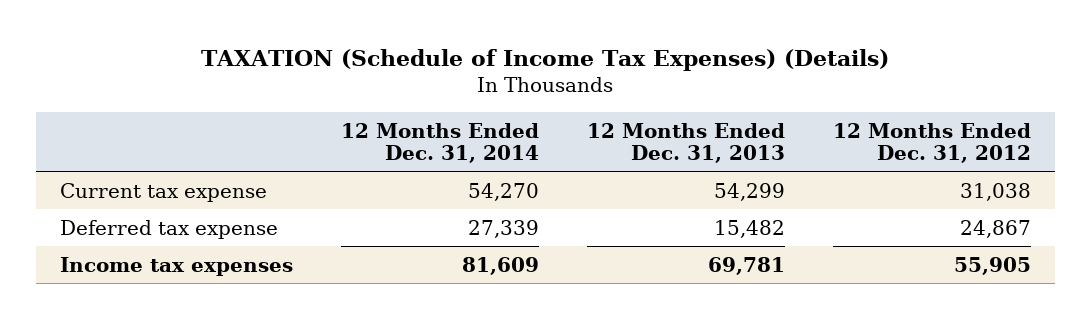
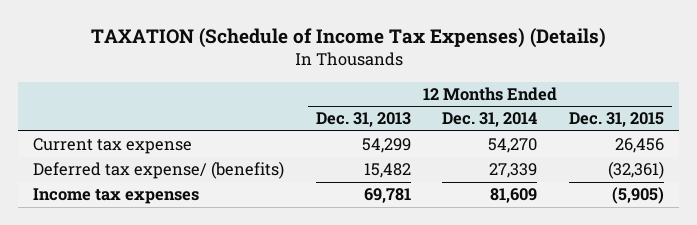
- | 12 Months Ended Dec. 31, 2014 | 12 Months Ended Dec. 31, 2013 | 12 Months Ended Dec. 31, 2012
+ | 12 Months Ended Dec. 31, 2013 | 12 Months Ended Dec. 31, 2014 | 12 Months Ended Dec. 31, 2015
- Deferred tax expense | 27,339 | 15,482 | 24,867
+ Deferred tax expense/ (benefits) | 15,482 | 27,339 | (32,361)

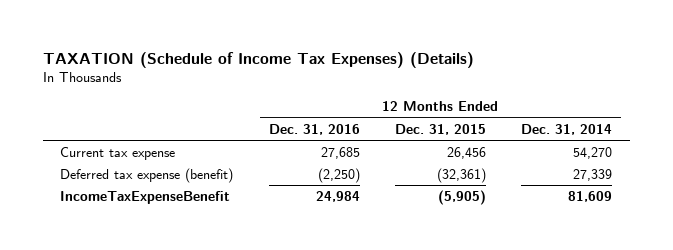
- | 12 Months Ended Dec. 31, 2013 | 12 Months Ended Dec. 31, 2014 | 12 Months Ended Dec. 31, 2015
+ | 12 Months Ended Dec. 31, 2016 | 12 Months Ended Dec. 31, 2015 | 12 Months Ended Dec. 31, 2014
- Deferred tax expense/ (benefits) | 15,482 | 27,339 | (32,361)
- Income tax expenses | 69,781 | 81,609 | (5,905)
+ Deferred tax expense (benefit) | (2,250) | (32,361) | 27,339
+ IncomeTaxExpenseBenefit | 24,984 | (5,905) | 81,609

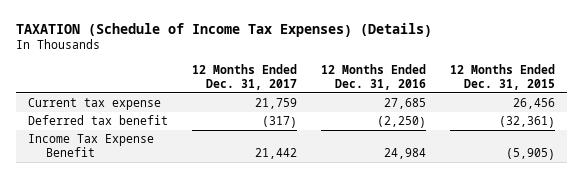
- | 12 Months Ended Dec. 31, 2016 | 12 Months Ended Dec. 31, 2015 | 12 Months Ended Dec. 31, 2014
+ | 12 Months Ended Dec. 31, 2017 | 12 Months Ended Dec. 31, 2016 | 12 Months Ended Dec. 31, 2015
- Deferred tax expense (benefit) | (2,250) | (32,361) | 27,339
- IncomeTaxExpenseBenefit | 24,984 | (5,905) | 81,609
+ Deferred tax benefit | (317) | (2,250) | (32,361)
+ Income Tax Expense Benefit | 21,442 | 24,984 | (5,905)

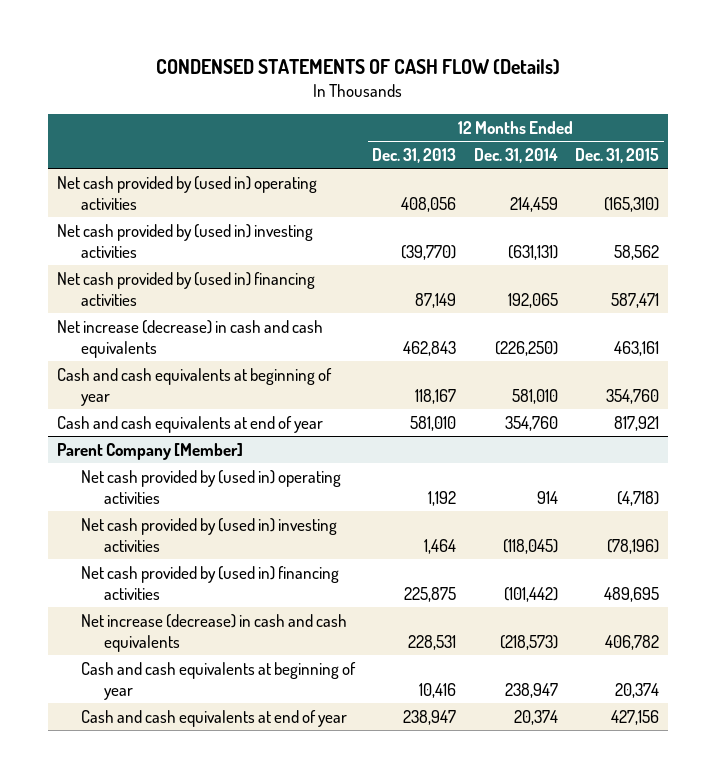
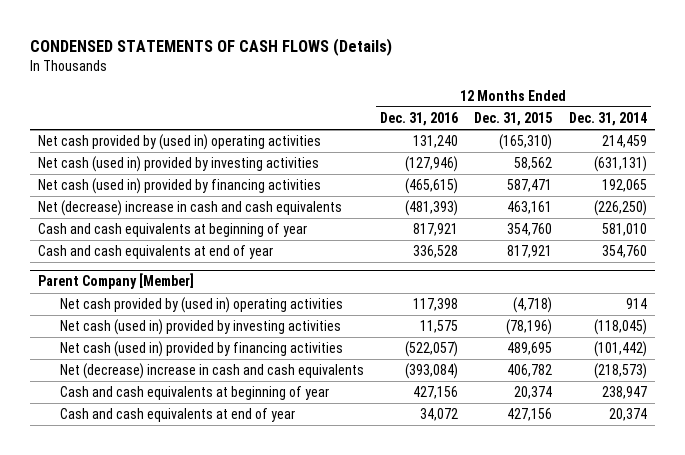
- CONDENSED STATEMENTS OF CASH FLOW (Details)
+ CONDENSED STATEMENTS OF CASH FLOWS (Details)
- | 12 Months Ended Dec. 31, 2013 | 12 Months Ended Dec. 31, 2014 | 12 Months Ended Dec. 31, 2015
+ | 12 Months Ended Dec. 31, 2016 | 12 Months Ended Dec. 31, 2015 | 12 Months Ended Dec. 31, 2014
- Net cash provided by (used in) investing activities | (39,770) | (631,131) | 58,562
- Net cash provided by (used in) financing activities | 87,149 | 192,065 | 587,471
- Net increase (decrease) in cash and cash equivalents | 462,843 | (226,250) | 463,161
+ Net cash (used in) provided by investing activities | (127,946) | 58,562 | (631,131)
+ Net cash (used in) provided by financing activities | (465,615) | 587,471 | 192,065
+ Net (decrease) increase in cash and cash equivalents | (481,393) | 463,161 | (226,250)
@ Parent Company [Member]
- Net cash provided by (used in) investing activities | 1,464 | (118,045) | (78,196)
- Net cash provided by (used in) financing activities | 225,875 | (101,442) | 489,695
- Net increase (decrease) in cash and cash equivalents | 228,531 | (218,573) | 406,782
+ Net cash (used in) provided by investing activities | 11,575 | (78,196) | (118,045)
+ Net cash (used in) provided by financing activities | (522,057) | 489,695 | (101,442)
+ Net (decrease) increase in cash and cash equivalents | (393,084) | 406,782 | (218,573)

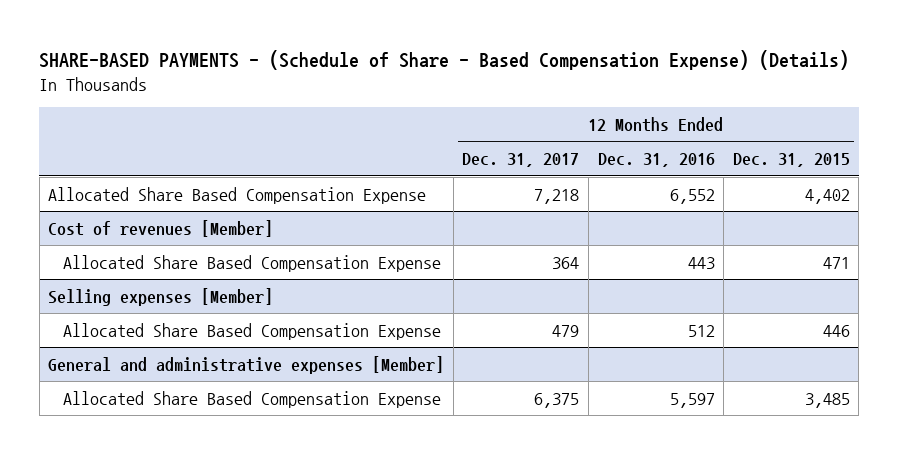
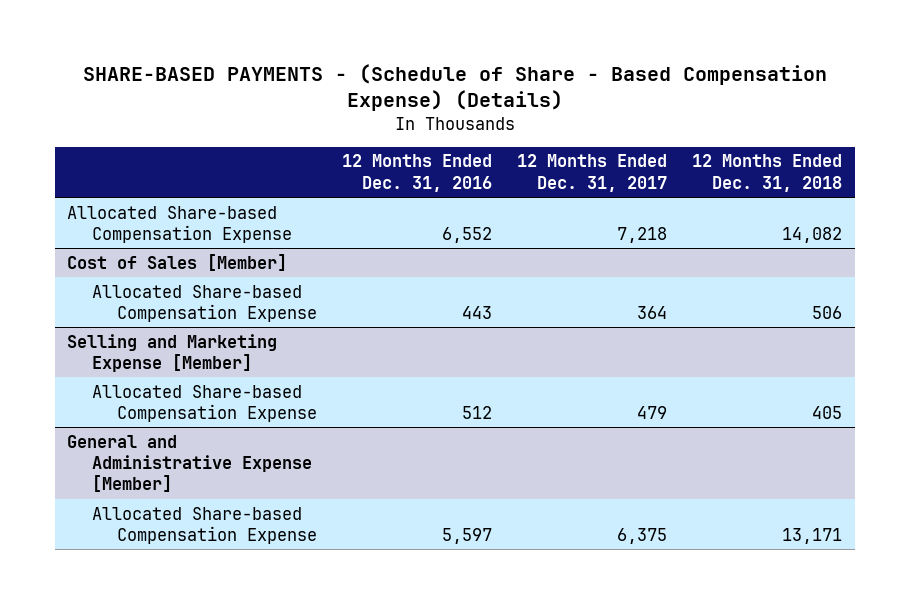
- | 12 Months Ended Dec. 31, 2017 | 12 Months Ended Dec. 31, 2016 | 12 Months Ended Dec. 31, 2015
+ | 12 Months Ended Dec. 31, 2016 | 12 Months Ended Dec. 31, 2017 | 12 Months Ended Dec. 31, 2018
- Allocated Share Based Compensation Expense | 7,218 | 6,552 | 4,402
- Cost of revenues [Member]
- Allocated Share Based Compensation Expense | 364 | 443 | 471
- Selling expenses [Member]
- Allocated Share Based Compensation Expense | 479 | 512 | 446
- General and administrative expenses [Member]
- Allocated Share Based Compensation Expense | 6,375 | 5,597 | 3,485
+ Allocated Share-based Compensation Expense | 6,552 | 7,218 | 14,082
+ Cost of Sales [Member]
+ Allocated Share-based Compensation Expense | 443 | 364 | 506
+ Selling and Marketing Expense [Member]
+ Allocated Share-based Compensation Expense | 512 | 479 | 405
+ General and Administrative Expense [Member]
+ Allocated Share-based Compensation Expense | 5,597 | 6,375 | 13,171

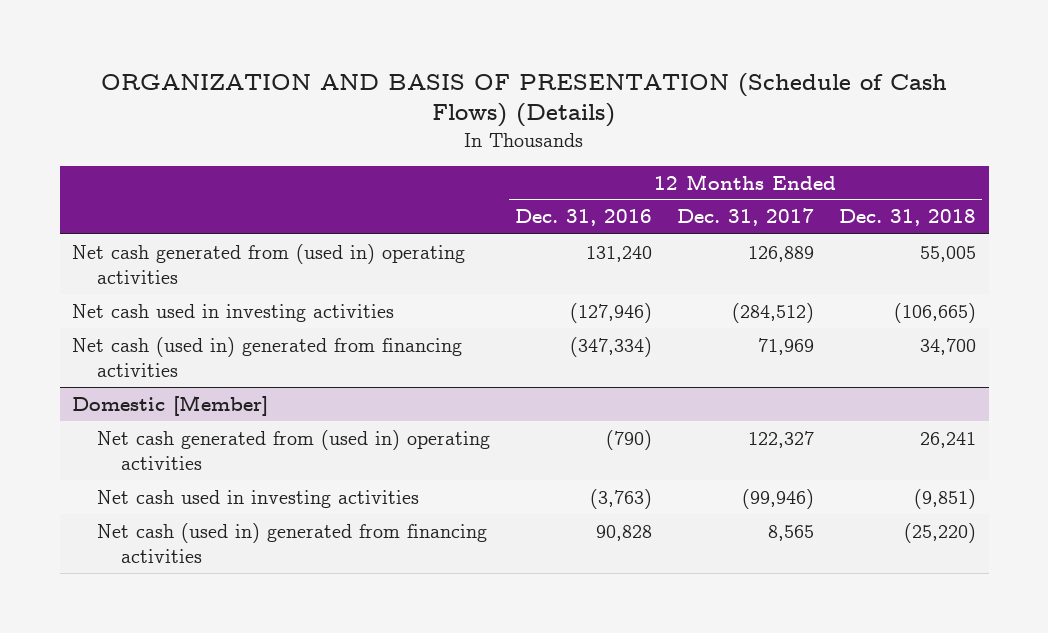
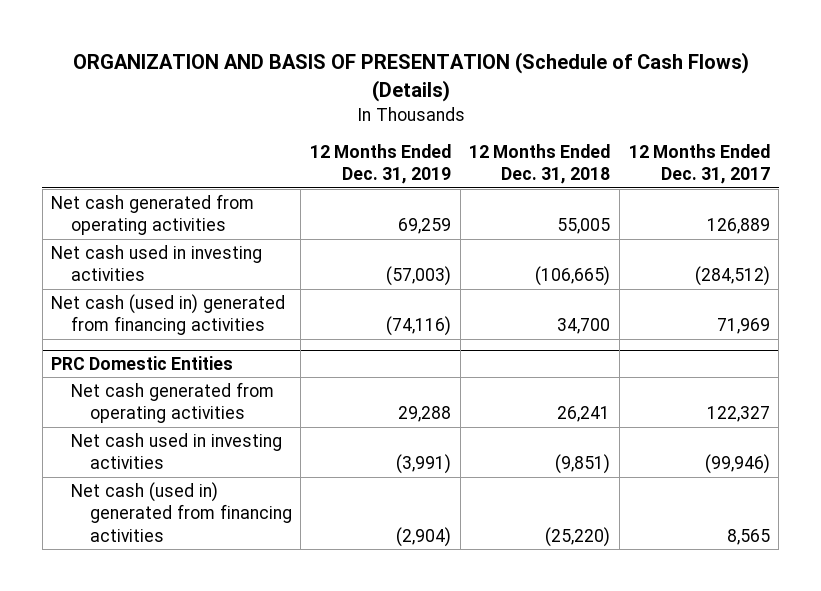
- | 12 Months Ended Dec. 31, 2016 | 12 Months Ended Dec. 31, 2017 | 12 Months Ended Dec. 31, 2018
+ | 12 Months Ended Dec. 31, 2019 | 12 Months Ended Dec. 31, 2018 | 12 Months Ended Dec. 31, 2017
- Net cash generated from (used in) operating activities | 131,240 | 126,889 | 55,005
+ Net cash generated from operating activities | 69,259 | 55,005 | 126,889
- Domestic [Member]
- Net cash generated from (used in) operating activities | (790) | 122,327 | 26,241
+ PRC Domestic Entities
+ Net cash generated from operating activities | 29,288 | 26,241 | 122,327

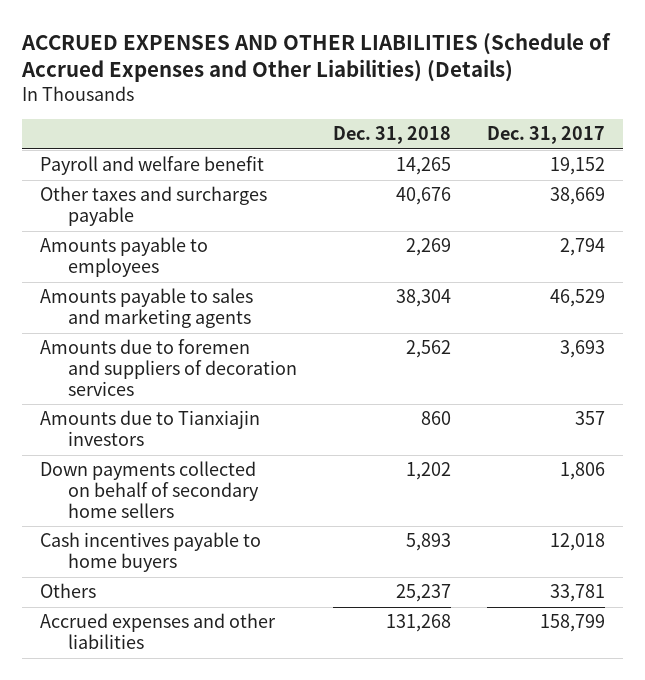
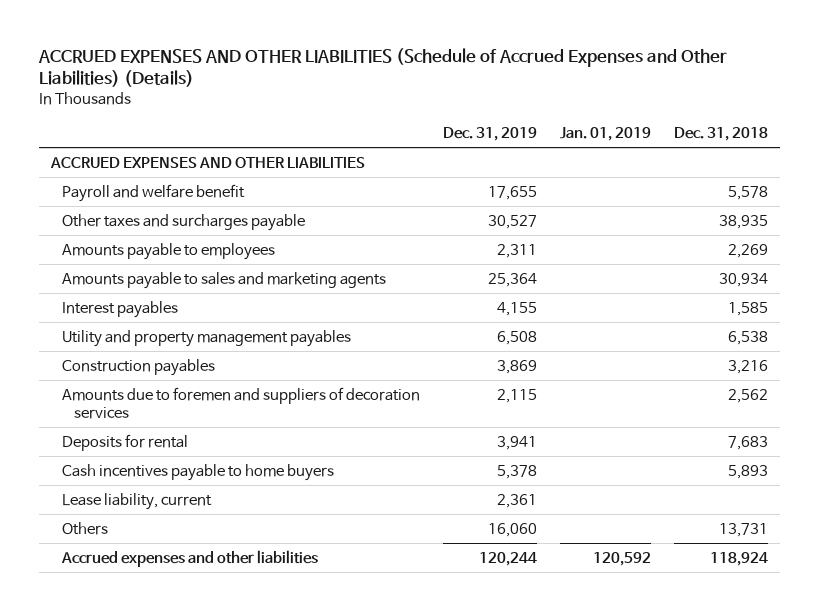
- | Dec. 31, 2018 | Dec. 31, 2017
+ | Dec. 31, 2019 | Jan. 01, 2019 | Dec. 31, 2018
- Payroll and welfare benefit | 14,265 | 19,152
- Other taxes and surcharges payable | 40,676 | 38,669
+ ACCRUED EXPENSES AND OTHER LIABILITIES
+ Payroll and welfare benefit | 17,655 | | 5,578
+ Other taxes and surcharges payable | 30,527 | | 38,935
- Amounts payable to sales and marketing agents | 38,304 | 46,529
+ Amounts payable to sales and marketing agents | 25,364 | | 30,934
+ Interest payables | 4,155 | | 1,585
+ Utility and property management payables | 6,508 | | 6,538
+ Construction payables | 3,869 | | 3,216
- Amounts due to Tianxiajin investors | 860 | 357
- Down payments collected on behalf of secondary home sellers | 1,202 | 1,806
+ Deposits for rental | 3,941 | | 7,683
- Others | 25,237 | 33,781
- Accrued expenses and other liabilities | 131,268 | 158,799
+ Lease liability, current | 2,361 | |
+ Others | 16,060 | | 13,731
+ Accrued expenses and other liabilities | 120,244 | 120,592 | 118,924

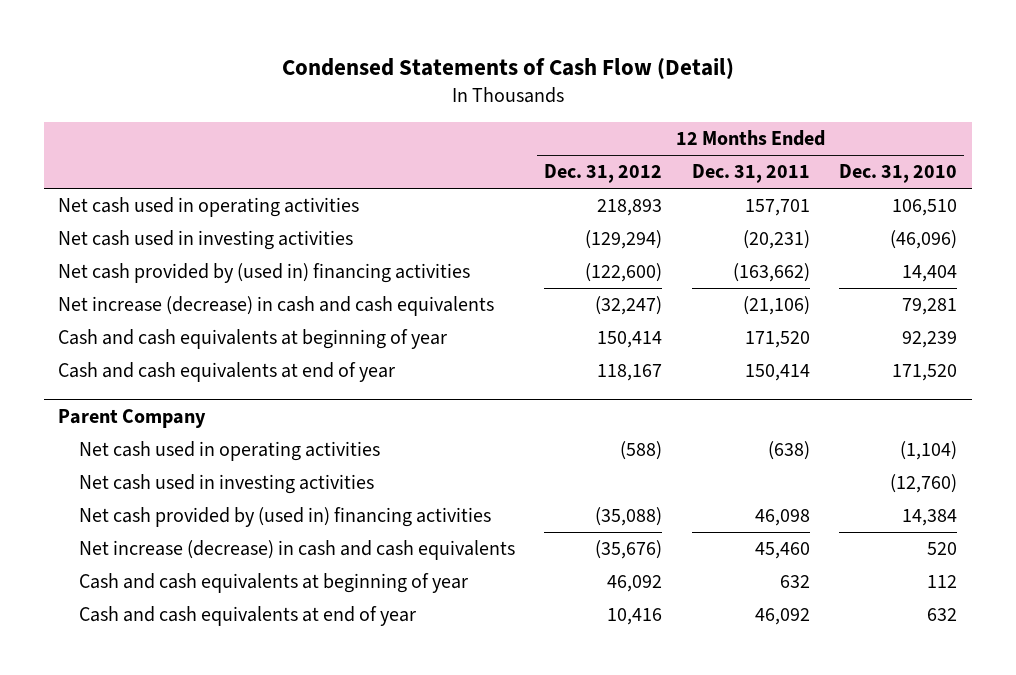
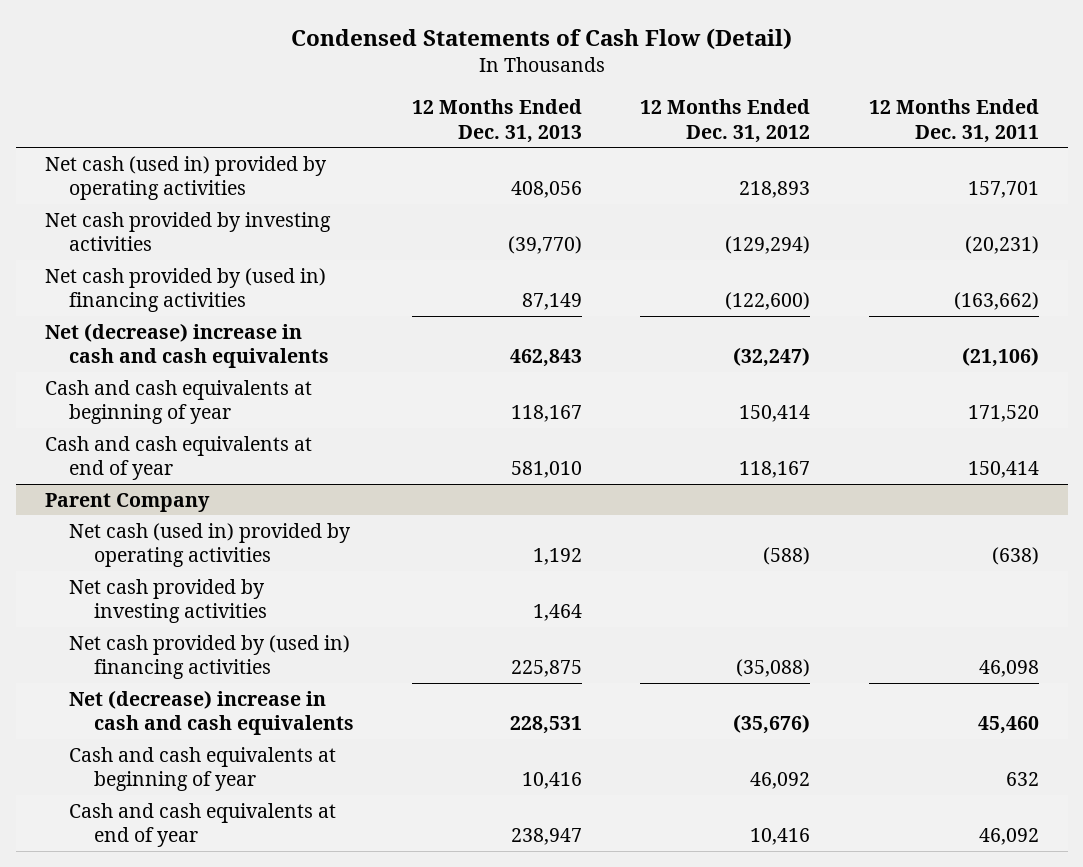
- | 12 Months Ended Dec. 31, 2012 | 12 Months Ended Dec. 31, 2011 | 12 Months Ended Dec. 31, 2010
+ | 12 Months Ended Dec. 31, 2013 | 12 Months Ended Dec. 31, 2012 | 12 Months Ended Dec. 31, 2011
- Net cash used in operating activities | 218,893 | 157,701 | 106,510
- Net cash used in investing activities | (129,294) | (20,231) | (46,096)
+ Net cash (used in) provided by operating activities | 408,056 | 218,893 | 157,701
+ Net cash provided by investing activities | (39,770) | (129,294) | (20,231)
- Net increase (decrease) in cash and cash equivalents | (32,247) | (21,106) | 79,281
+ Net (decrease) increase in cash and cash equivalents | 462,843 | (32,247) | (21,106)
@ Parent Company
- Net cash used in operating activities | (588) | (638) | (1,104)
- Net cash used in investing activities | | | (12,760)
+ Net cash (used in) provided by operating activities | 1,192 | (588) | (638)
+ Net cash provided by investing activities | 1,464 | |
- Net increase (decrease) in cash and cash equivalents | (35,676) | 45,460 | 520
+ Net (decrease) increase in cash and cash equivalents | 228,531 | (35,676) | 45,460

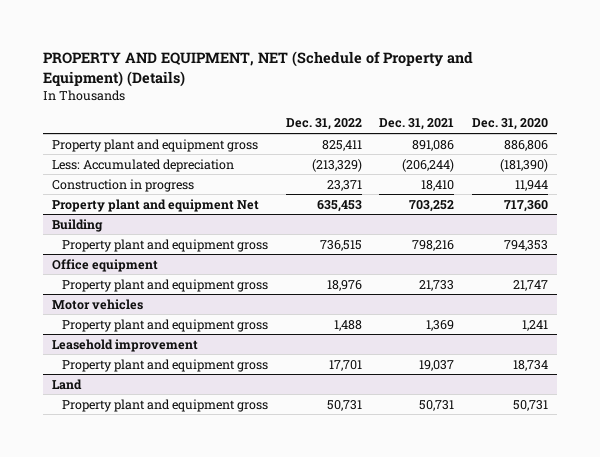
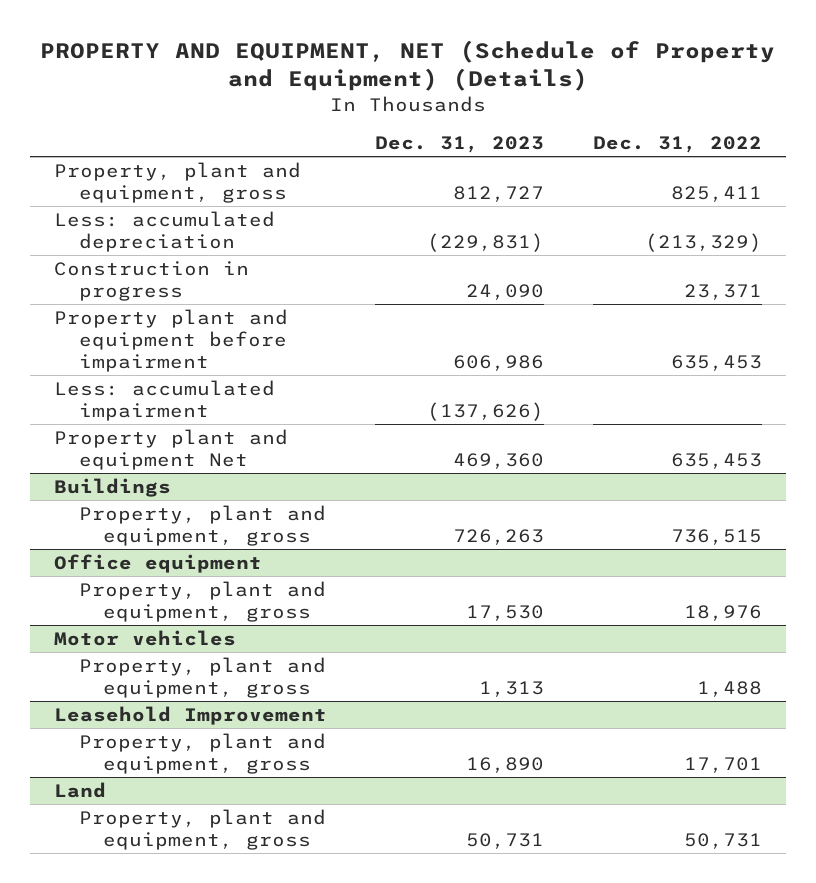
- | Dec. 31, 2022 | Dec. 31, 2021 | Dec. 31, 2020
+ | Dec. 31, 2023 | Dec. 31, 2022
- Property plant and equipment gross | 825,411 | 891,086 | 886,806
- Less: Accumulated depreciation | (213,329) | (206,244) | (181,390)
+ Property, plant and equipment, gross | 812,727 | 825,411
+ Less: accumulated depreciation | (229,831) | (213,329)
+ Property plant and equipment before impairment | 606,986 | 635,453
+ Less: accumulated impairment | (137,626) |
- Building
- Property plant and equipment gross | 736,515 | 798,216 | 794,353
+ Buildings
+ Property, plant and equipment, gross | 726,263 | 736,515
@ Office equipment
- Property plant and equipment gross | 18,976 | 21,733 | 21,747
+ Property, plant and equipment, gross | 17,530 | 18,976
@ Motor vehicles
- Property plant and equipment gross | 1,488 | 1,369 | 1,241
- Leasehold improvement
- Property plant and equipment gross | 17,701 | 19,037 | 18,734
@ Motor vehicles
+ Property, plant and equipment, gross | 1,313 | 1,488
+ Leasehold Improvement
+ Property, plant and equipment, gross | 16,890 | 17,701
@ Land
- Property plant and equipment gross | 50,731 | 50,731 | 50,731
+ Property, plant and equipment, gross | 50,731 | 50,731

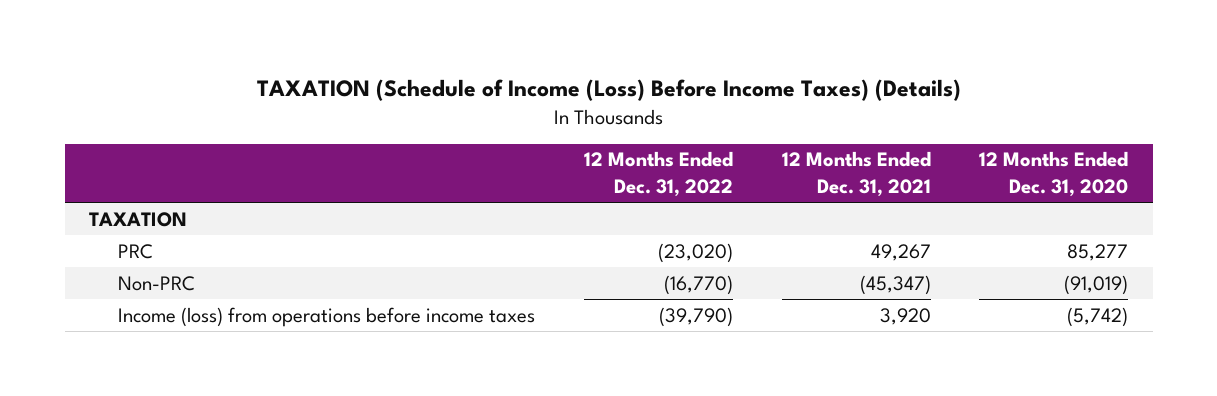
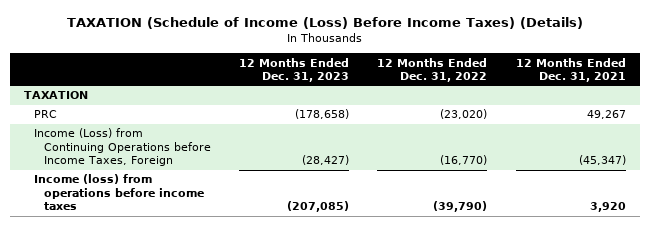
- | 12 Months Ended Dec. 31, 2022 | 12 Months Ended Dec. 31, 2021 | 12 Months Ended Dec. 31, 2020
+ | 12 Months Ended Dec. 31, 2023 | 12 Months Ended Dec. 31, 2022 | 12 Months Ended Dec. 31, 2021
- Non-PRC | (16,770) | (45,347) | (91,019)
+ Income (Loss) from Continuing Operations before Income Taxes, Foreign | (28,427) | (16,770) | (45,347)

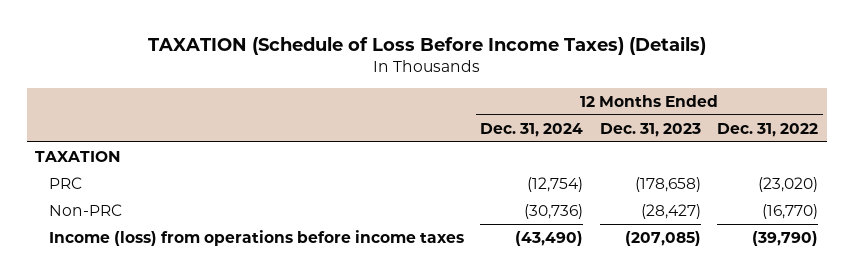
- TAXATION (Schedule of Income (Loss) Before Income Taxes) (Details)
+ TAXATION (Schedule of Loss Before Income Taxes) (Details)
- | 12 Months Ended Dec. 31, 2023 | 12 Months Ended Dec. 31, 2022 | 12 Months Ended Dec. 31, 2021
+ | 12 Months Ended Dec. 31, 2024 | 12 Months Ended Dec. 31, 2023 | 12 Months Ended Dec. 31, 2022
- Income (Loss) from Continuing Operations before Income Taxes, Foreign | (28,427) | (16,770) | (45,347)
+ Non-PRC | (30,736) | (28,427) | (16,770)

